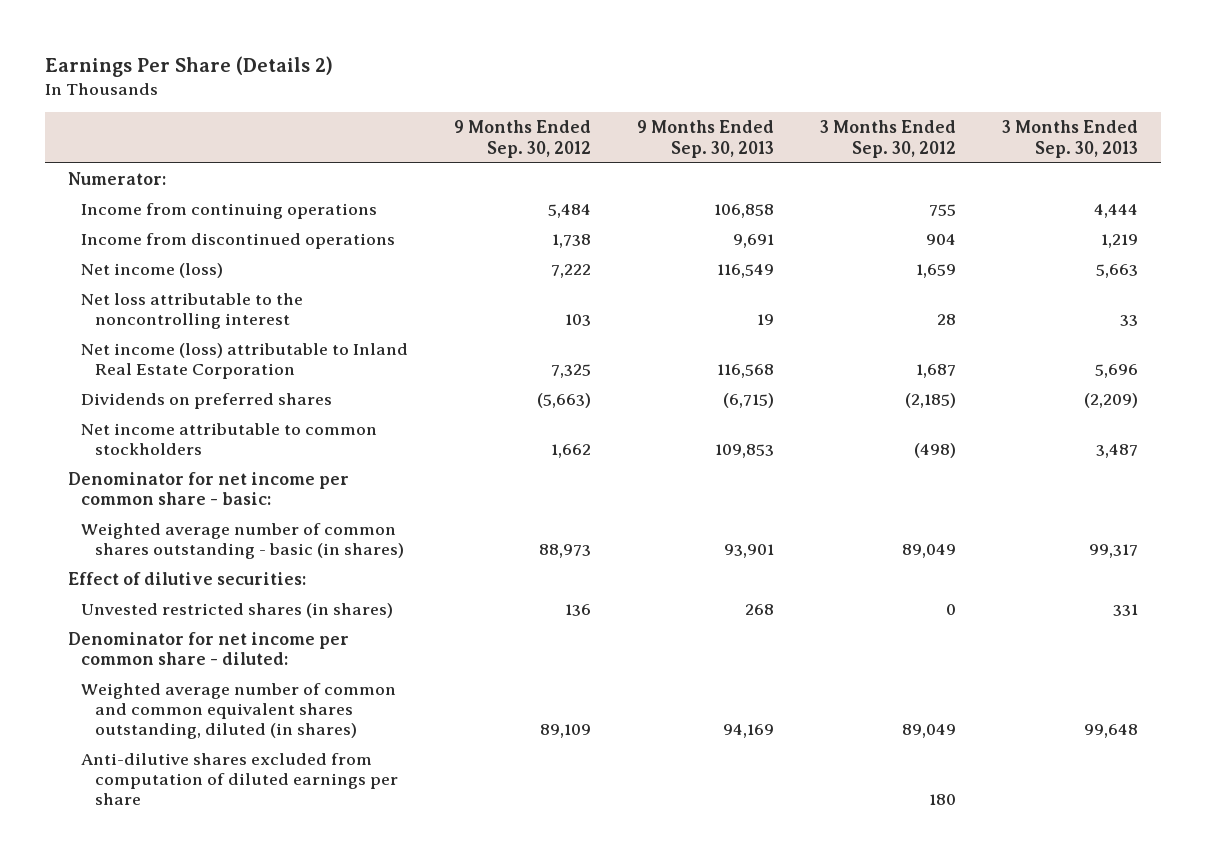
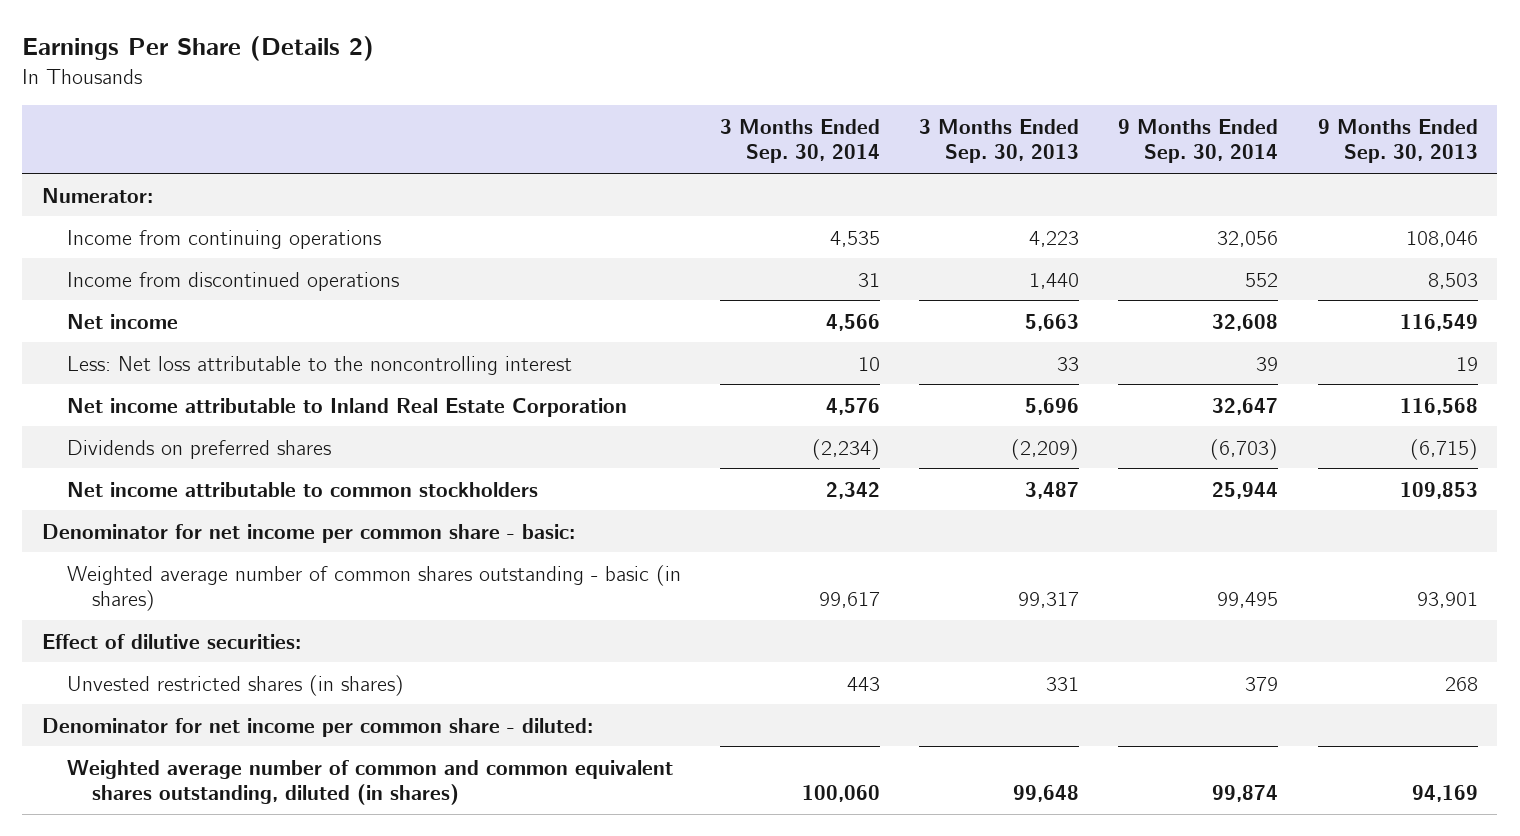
- | 9 Months Ended Sep. 30, 2012 | 9 Months Ended Sep. 30, 2013 | 3 Months Ended Sep. 30, 2012 | 3 Months Ended Sep. 30, 2013
+ | 3 Months Ended Sep. 30, 2014 | 3 Months Ended Sep. 30, 2013 | 9 Months Ended Sep. 30, 2014 | 9 Months Ended Sep. 30, 2013
- Income from continuing operations | 5,484 | 106,858 | 755 | 4,444
- Income from discontinued operations | 1,738 | 9,691 | 904 | 1,219
- Net income (loss) | 7,222 | 116,549 | 1,659 | 5,663
- Net loss attributable to the noncontrolling interest | 103 | 19 | 28 | 33
- Net income (loss) attributable to Inland Real Estate Corporation | 7,325 | 116,568 | 1,687 | 5,696
+ Income from continuing operations | 4,535 | 4,223 | 32,056 | 108,046
+ Income from discontinued operations | 31 | 1,440 | 552 | 8,503
+ Net income | 4,566 | 5,663 | 32,608 | 116,549
+ Less: Net loss attributable to the noncontrolling interest | 10 | 33 | 39 | 19
+ Net income attributable to Inland Real Estate Corporation | 4,576 | 5,696 | 32,647 | 116,568
- Anti-dilutive shares excluded from computation of diluted earnings per share | | | 180 |

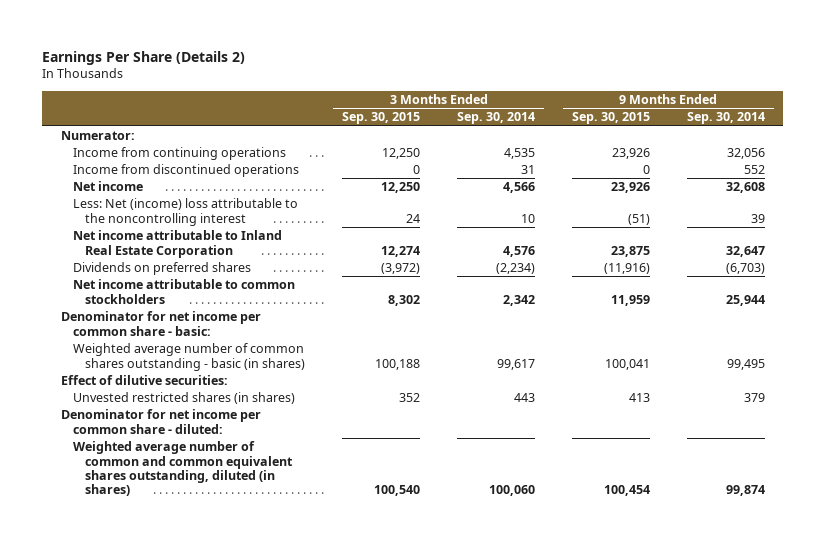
- | 3 Months Ended Sep. 30, 2014 | 3 Months Ended Sep. 30, 2013 | 9 Months Ended Sep. 30, 2014 | 9 Months Ended Sep. 30, 2013
+ | 3 Months Ended Sep. 30, 2015 | 3 Months Ended Sep. 30, 2014 | 9 Months Ended Sep. 30, 2015 | 9 Months Ended Sep. 30, 2014
- Less: Net loss attributable to the noncontrolling interest | 10 | 33 | 39 | 19
+ Less: Net (income) loss attributable to the noncontrolling interest | 24 | 10 | (51) | 39

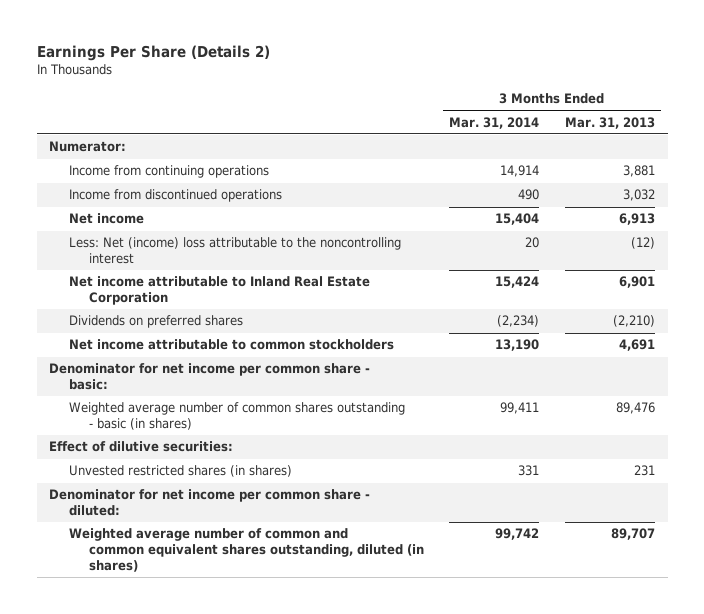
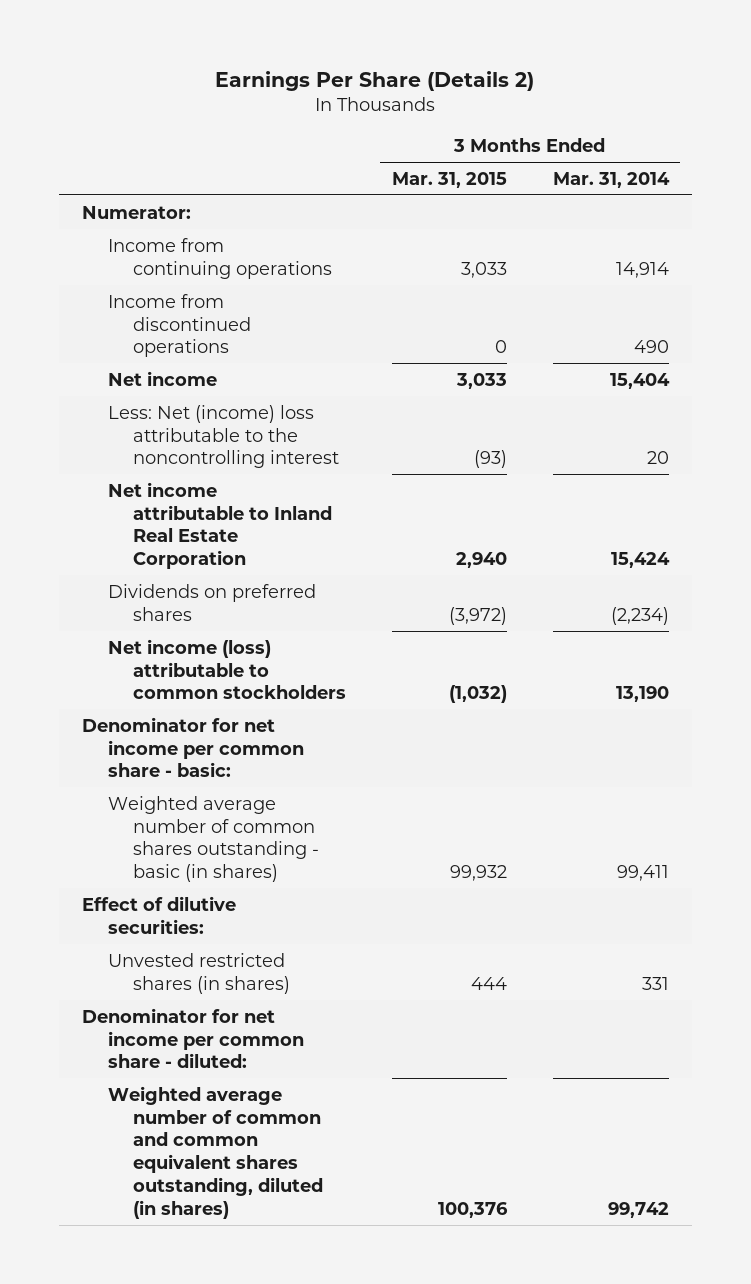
- | 3 Months Ended Mar. 31, 2014 | 3 Months Ended Mar. 31, 2013
+ | 3 Months Ended Mar. 31, 2015 | 3 Months Ended Mar. 31, 2014
- Net income attributable to common stockholders | 13,190 | 4,691
+ Net income (loss) attributable to common stockholders | (1,032) | 13,190

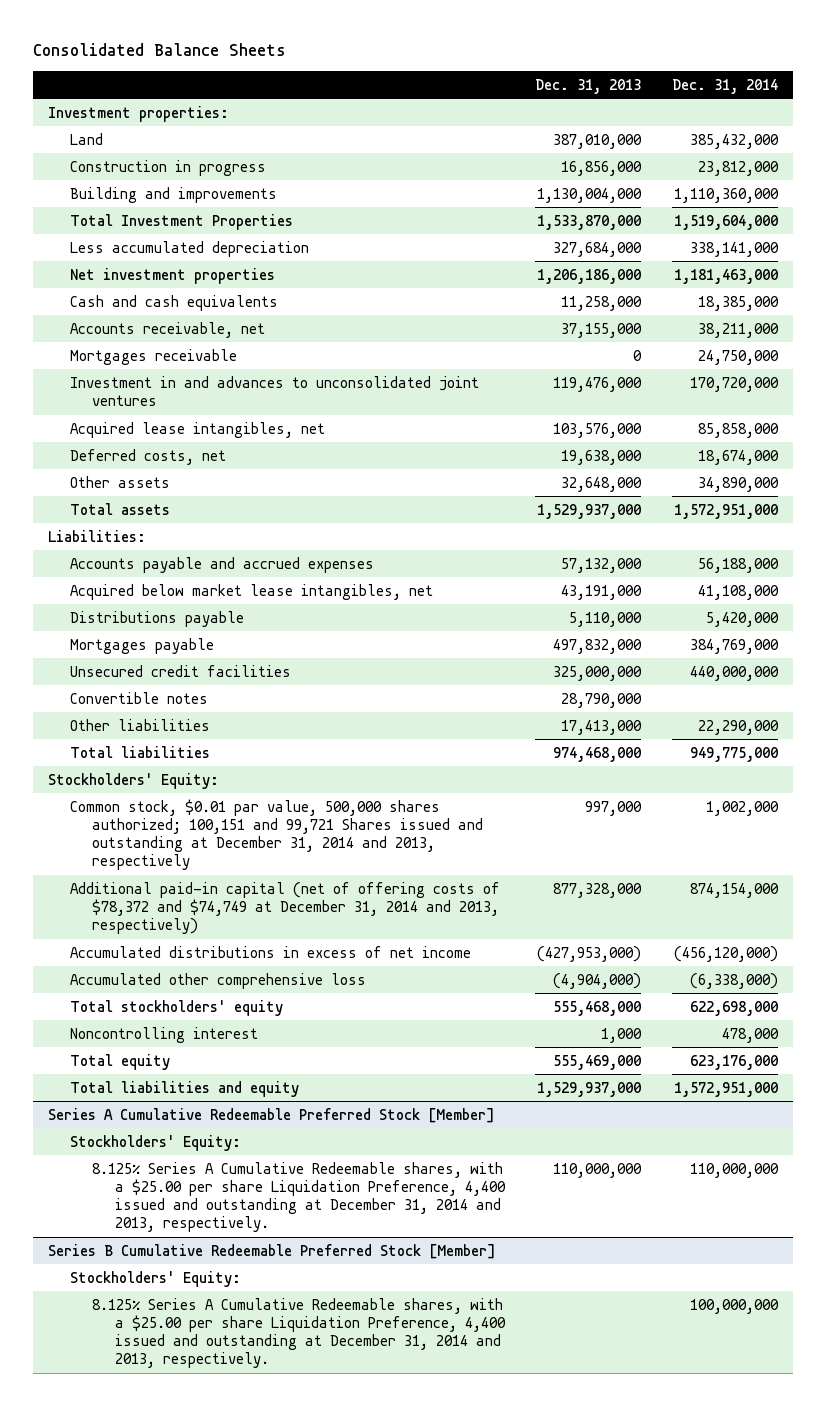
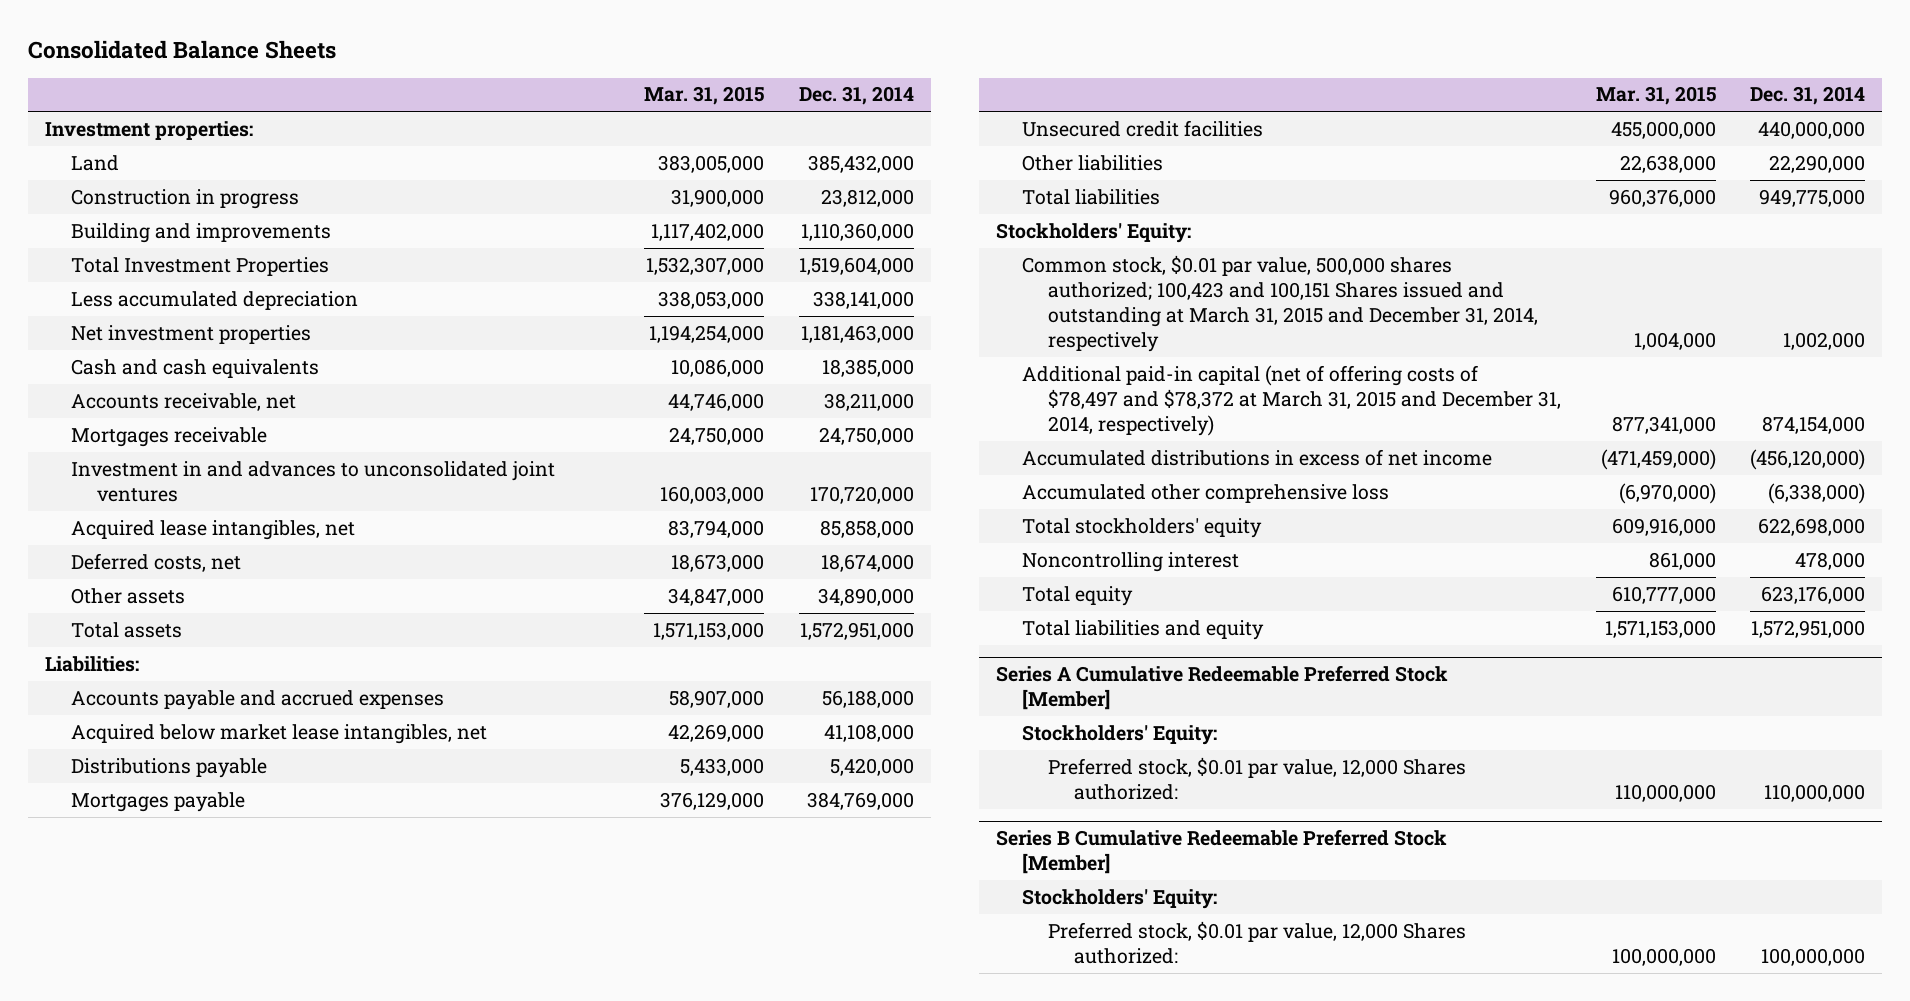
- | Dec. 31, 2013 | Dec. 31, 2014
+ | Mar. 31, 2015 | Dec. 31, 2014
- Convertible notes | 28,790,000 |
- Common stock, $0.01 par value, 500,000 shares authorized; 100,151 and 99,721 Shares issued and outstanding at December 31, 2014 and 2013, respectively | 997,000 | 1,002,000
- Additional paid-in capital (net of offering costs of $78,372 and $74,749 at December 31, 2014 and 2013, respectively) | 877,328,000 | 874,154,000
+ Common stock, $0.01 par value, 500,000 shares authorized; 100,423 and 100,151 Shares issued and outstanding at March 31, 2015 and December 31, 2014, respectively | 1,004,000 | 1,002,000
+ Additional paid-in capital (net of offering costs of $78,497 and $78,372 at March 31, 2015 and December 31, 2014, respectively) | 877,341,000 | 874,154,000
@ Series A Cumulative Redeemable Preferred Stock [Member]
- 8.125% Series A Cumulative Redeemable shares, with a $25.00 per share Liquidation Preference, 4,400 issued and outstanding at December 31, 2014 and 2013, respectively. | 110,000,000 | 110,000,000
+ Preferred stock, $0.01 par value, 12,000 Shares authorized: | 110,000,000 | 110,000,000
@ Series B Cumulative Redeemable Preferred Stock [Member]
- 8.125% Series A Cumulative Redeemable shares, with a $25.00 per share Liquidation Preference, 4,400 issued and outstanding at December 31, 2014 and 2013, respectively. | | 100,000,000
+ Preferred stock, $0.01 par value, 12,000 Shares authorized: | 100,000,000 | 100,000,000

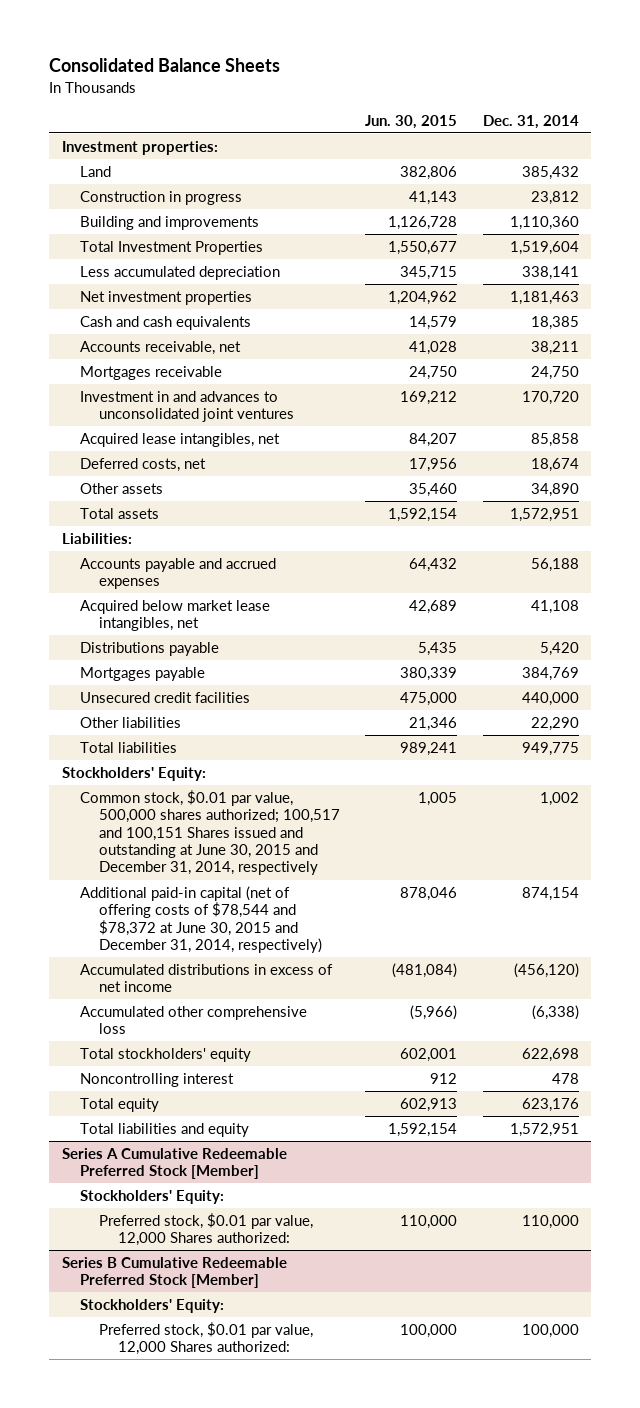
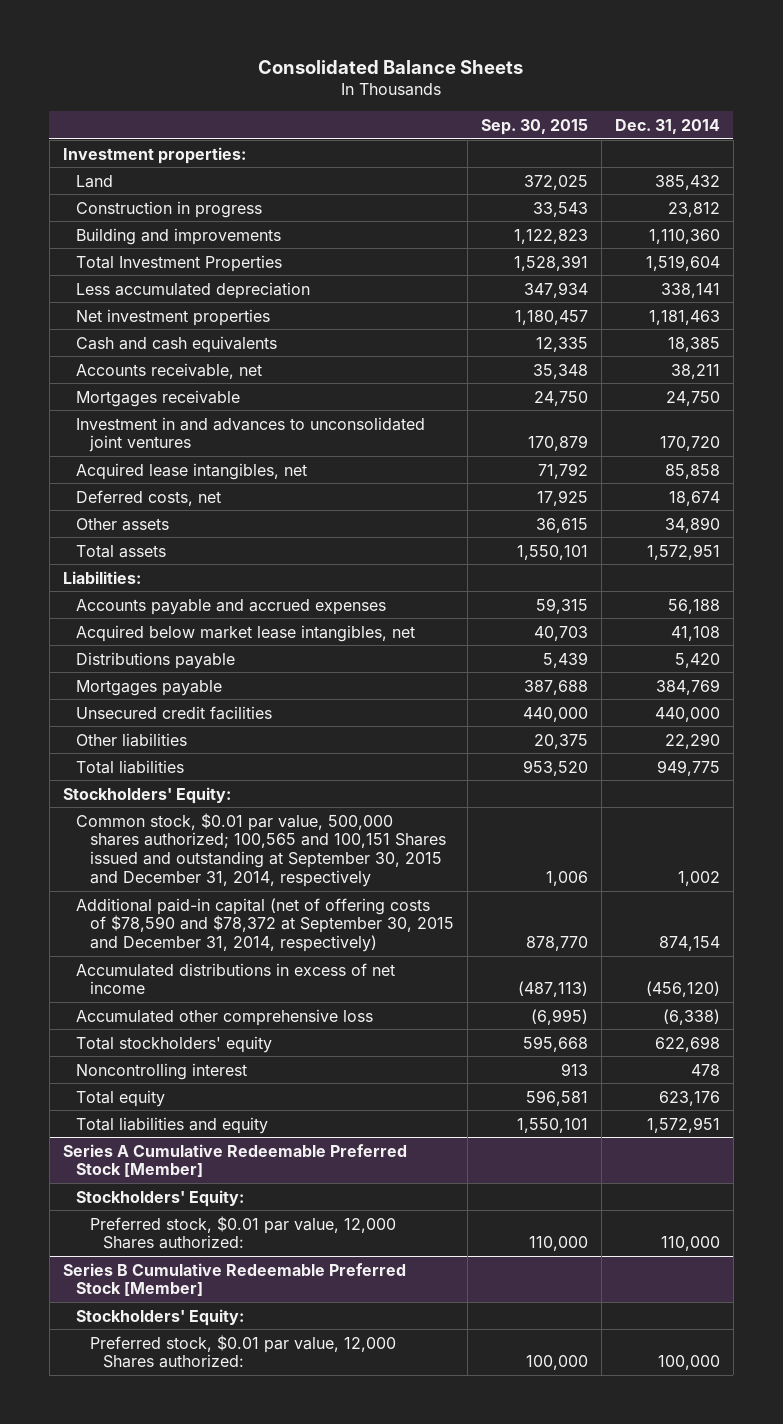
- | Jun. 30, 2015 | Dec. 31, 2014
+ | Sep. 30, 2015 | Dec. 31, 2014
- Common stock, $0.01 par value, 500,000 shares authorized; 100,517 and 100,151 Shares issued and outstanding at June 30, 2015 and December 31, 2014, respectively | 1,005 | 1,002
- Additional paid-in capital (net of offering costs of $78,544 and $78,372 at June 30, 2015 and December 31, 2014, respectively) | 878,046 | 874,154
+ Common stock, $0.01 par value, 500,000 shares authorized; 100,565 and 100,151 Shares issued and outstanding at September 30, 2015 and December 31, 2014, respectively | 1,006 | 1,002
+ Additional paid-in capital (net of offering costs of $78,590 and $78,372 at September 30, 2015 and December 31, 2014, respectively) | 878,770 | 874,154

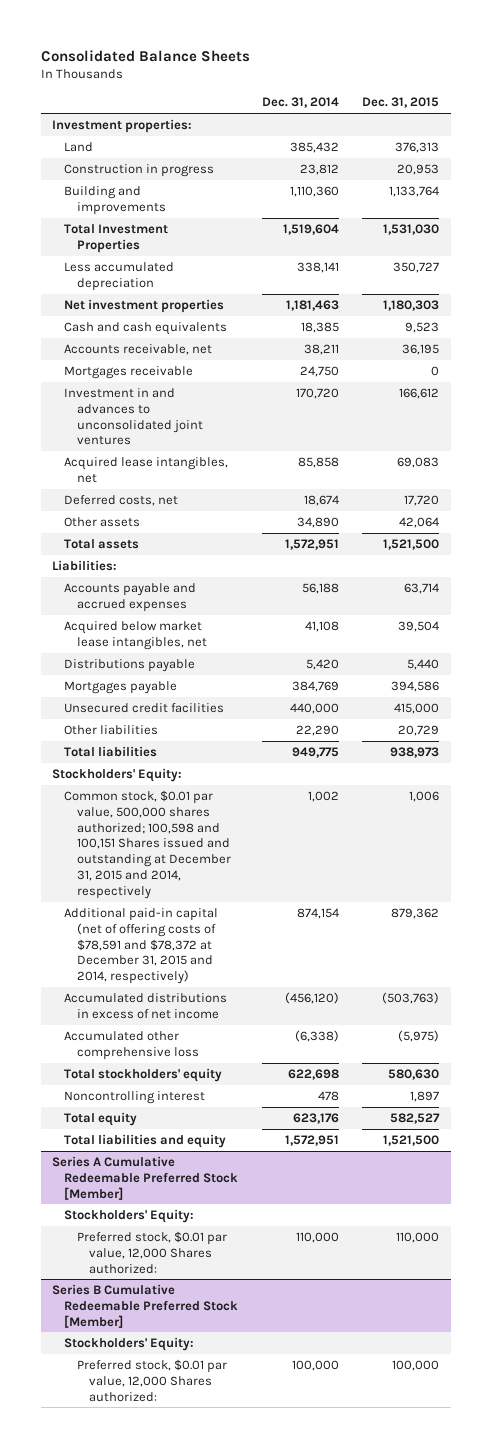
- | Sep. 30, 2015 | Dec. 31, 2014
+ | Dec. 31, 2014 | Dec. 31, 2015
- Common stock, $0.01 par value, 500,000 shares authorized; 100,565 and 100,151 Shares issued and outstanding at September 30, 2015 and December 31, 2014, respectively | 1,006 | 1,002
- Additional paid-in capital (net of offering costs of $78,590 and $78,372 at September 30, 2015 and December 31, 2014, respectively) | 878,770 | 874,154
+ Common stock, $0.01 par value, 500,000 shares authorized; 100,598 and 100,151 Shares issued and outstanding at December 31, 2015 and 2014, respectively | 1,002 | 1,006
+ Additional paid-in capital (net of offering costs of $78,591 and $78,372 at December 31, 2015 and 2014, respectively) | 874,154 | 879,362

